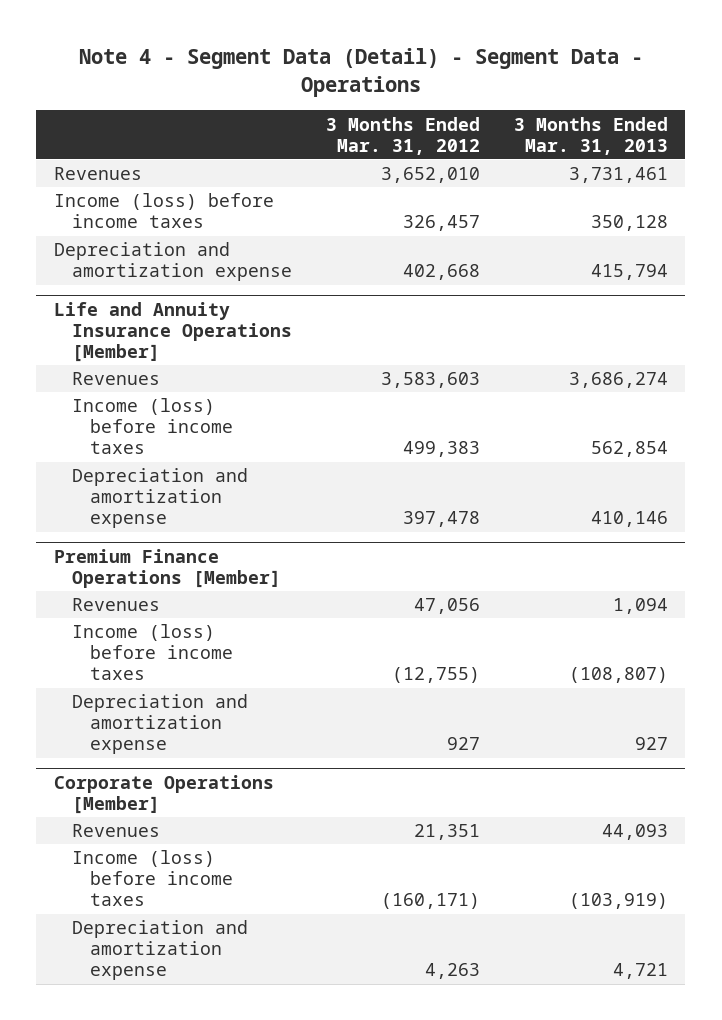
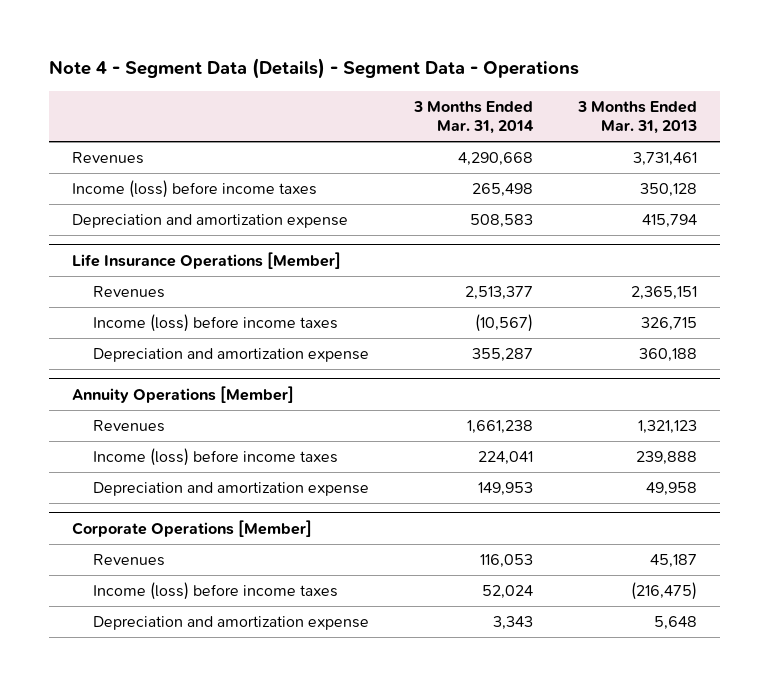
- Note 4 - Segment Data (Detail) - Segment Data - Operations
+ Note 4 - Segment Data (Details) - Segment Data - Operations
- | 3 Months Ended Mar. 31, 2012 | 3 Months Ended Mar. 31, 2013
+ | 3 Months Ended Mar. 31, 2014 | 3 Months Ended Mar. 31, 2013
- Life and Annuity Insurance Operations [Member]
- Revenues | 3,583,603 | 3,686,274
- Income (loss) before income taxes | 499,383 | 562,854
- Depreciation and amortization expense | 397,478 | 410,146
- Premium Finance Operations [Member]
- Revenues | 47,056 | 1,094
- Income (loss) before income taxes | (12,755) | (108,807)
- Depreciation and amortization expense | 927 | 927
+ Life Insurance Operations [Member]
+ Revenues | 2,513,377 | 2,365,151
+ Income (loss) before income taxes | (10,567) | 326,715
+ Depreciation and amortization expense | 355,287 | 360,188
+ Annuity Operations [Member]
+ Revenues | 1,661,238 | 1,321,123
+ Income (loss) before income taxes | 224,041 | 239,888
+ Depreciation and amortization expense | 149,953 | 49,958
@ Corporate Operations [Member]
- Revenues | 21,351 | 44,093
- Income (loss) before income taxes | (160,171) | (103,919)
- Depreciation and amortization expense | 4,263 | 4,721
+ Revenues | 116,053 | 45,187
+ Income (loss) before income taxes | 52,024 | (216,475)
+ Depreciation and amortization expense | 3,343 | 5,648

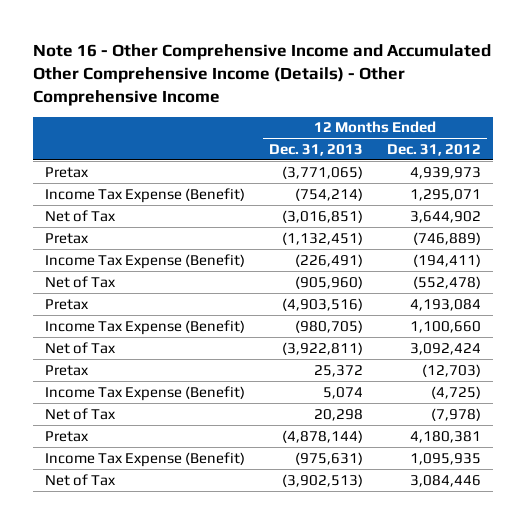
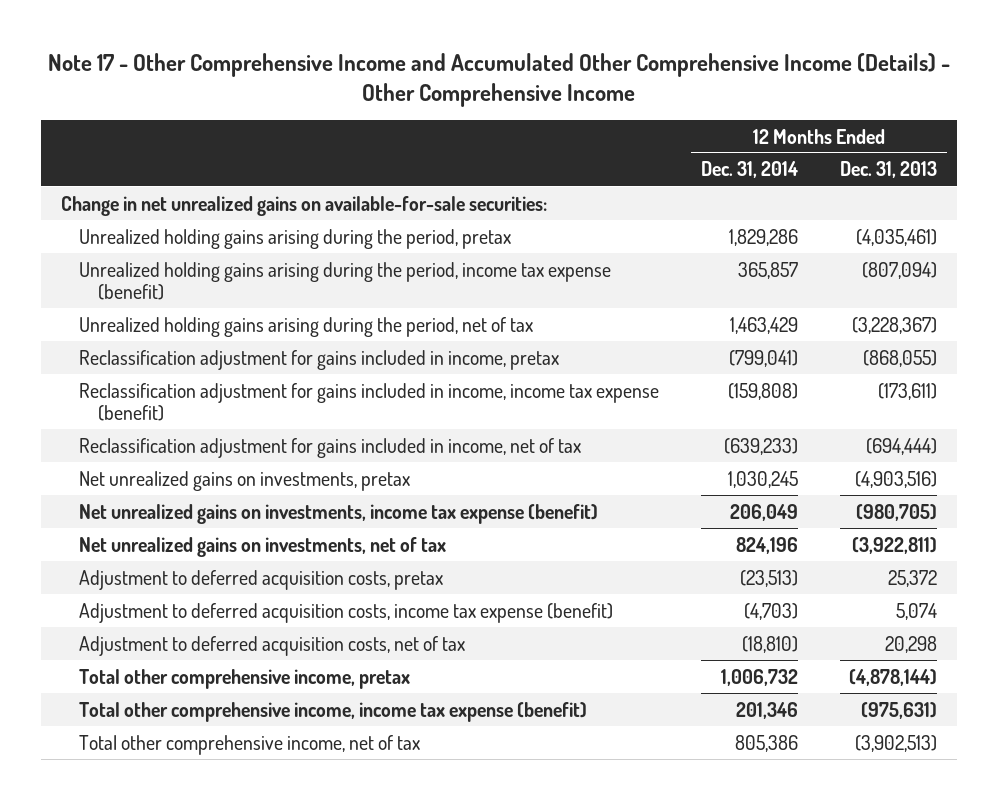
- Note 16 - Other Comprehensive Income and Accumulated Other Comprehensive Income (Details) - Other Comprehensive Income
+ Note 17 - Other Comprehensive Income and Accumulated Other Comprehensive Income (Details) - Other Comprehensive Income
- | 12 Months Ended Dec. 31, 2013 | 12 Months Ended Dec. 31, 2012
+ | 12 Months Ended Dec. 31, 2014 | 12 Months Ended Dec. 31, 2013
- Pretax | (3,771,065) | 4,939,973
- Income Tax Expense (Benefit) | (754,214) | 1,295,071
- Net of Tax | (3,016,851) | 3,644,902
- Pretax | (1,132,451) | (746,889)
- Income Tax Expense (Benefit) | (226,491) | (194,411)
- Net of Tax | (905,960) | (552,478)
- Pretax | (4,903,516) | 4,193,084
- Income Tax Expense (Benefit) | (980,705) | 1,100,660
- Net of Tax | (3,922,811) | 3,092,424
- Pretax | 25,372 | (12,703)
- Income Tax Expense (Benefit) | 5,074 | (4,725)
- Net of Tax | 20,298 | (7,978)
- Pretax | (4,878,144) | 4,180,381
- Income Tax Expense (Benefit) | (975,631) | 1,095,935
- Net of Tax | (3,902,513) | 3,084,446
+ Change in net unrealized gains on available-for-sale securities:
+ Unrealized holding gains arising during the period, pretax | 1,829,286 | (4,035,461)
+ Unrealized holding gains arising during the period, income tax expense (benefit) | 365,857 | (807,094)
+ Unrealized holding gains arising during the period, net of tax | 1,463,429 | (3,228,367)
+ Reclassification adjustment for gains included in income, pretax | (799,041) | (868,055)
+ Reclassification adjustment for gains included in income, income tax expense (benefit) | (159,808) | (173,611)
+ Reclassification adjustment for gains included in income, net of tax | (639,233) | (694,444)
+ Net unrealized gains on investments, pretax | 1,030,245 | (4,903,516)
+ Net unrealized gains on investments, income tax expense (benefit) | 206,049 | (980,705)
+ Net unrealized gains on investments, net of tax | 824,196 | (3,922,811)
+ Adjustment to deferred acquisition costs, pretax | (23,513) | 25,372
+ Adjustment to deferred acquisition costs, income tax expense (benefit) | (4,703) | 5,074
+ Adjustment to deferred acquisition costs, net of tax | (18,810) | 20,298
+ Total other comprehensive income, pretax | 1,006,732 | (4,878,144)
+ Total other comprehensive income, income tax expense (benefit) | 201,346 | (975,631)
+ Total other comprehensive income, net of tax | 805,386 | (3,902,513)

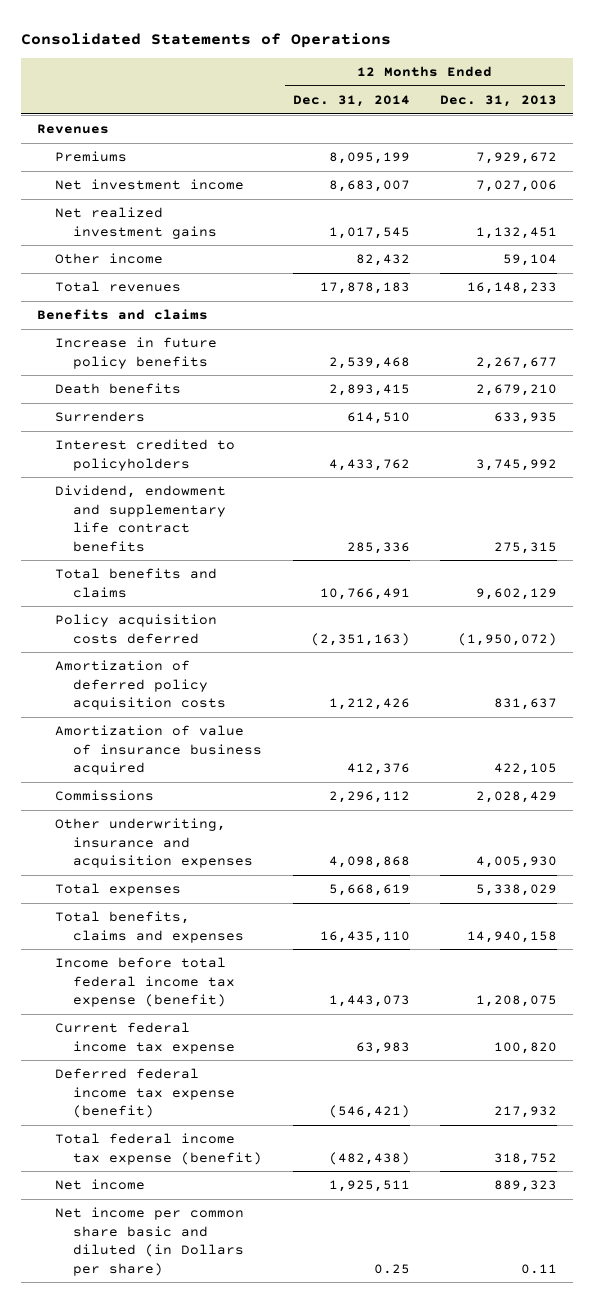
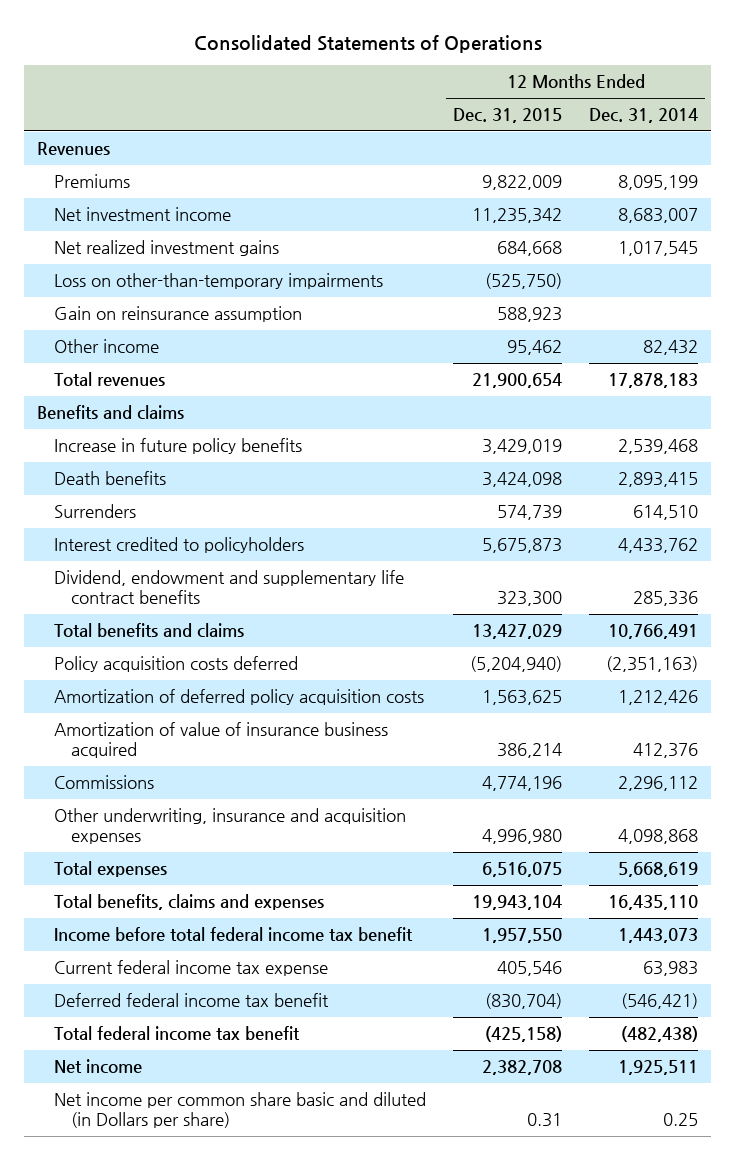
- | 12 Months Ended Dec. 31, 2014 | 12 Months Ended Dec. 31, 2013
+ | 12 Months Ended Dec. 31, 2015 | 12 Months Ended Dec. 31, 2014
+ Loss on other-than-temporary impairments | (525,750) |
+ Gain on reinsurance assumption | 588,923 |
- Income before total federal income tax expense (benefit) | 1,443,073 | 1,208,075
+ Income before total federal income tax benefit | 1,957,550 | 1,443,073
- Deferred federal income tax expense (benefit) | (546,421) | 217,932
- Total federal income tax expense (benefit) | (482,438) | 318,752
+ Deferred federal income tax benefit | (830,704) | (546,421)
+ Total federal income tax benefit | (425,158) | (482,438)

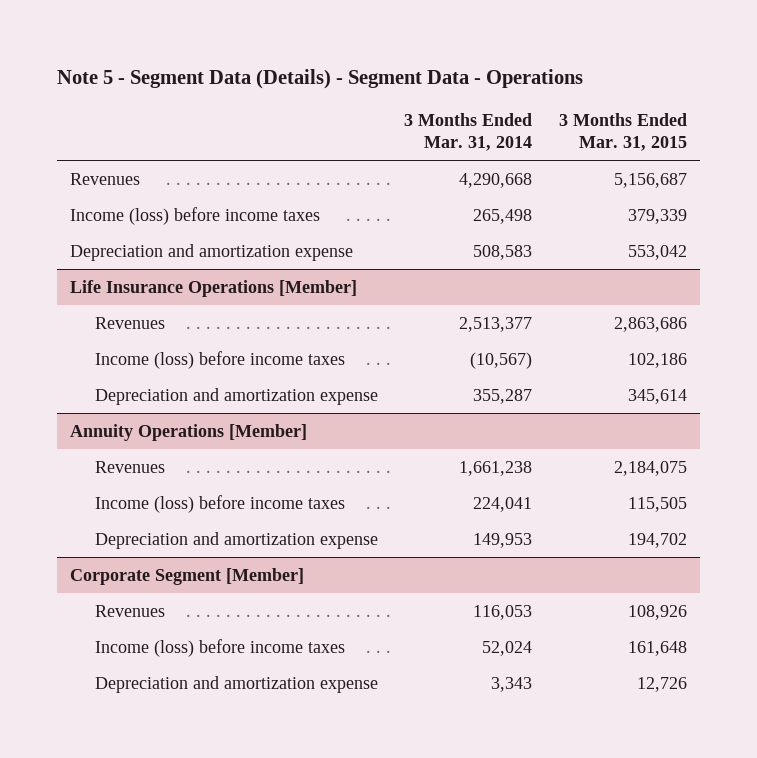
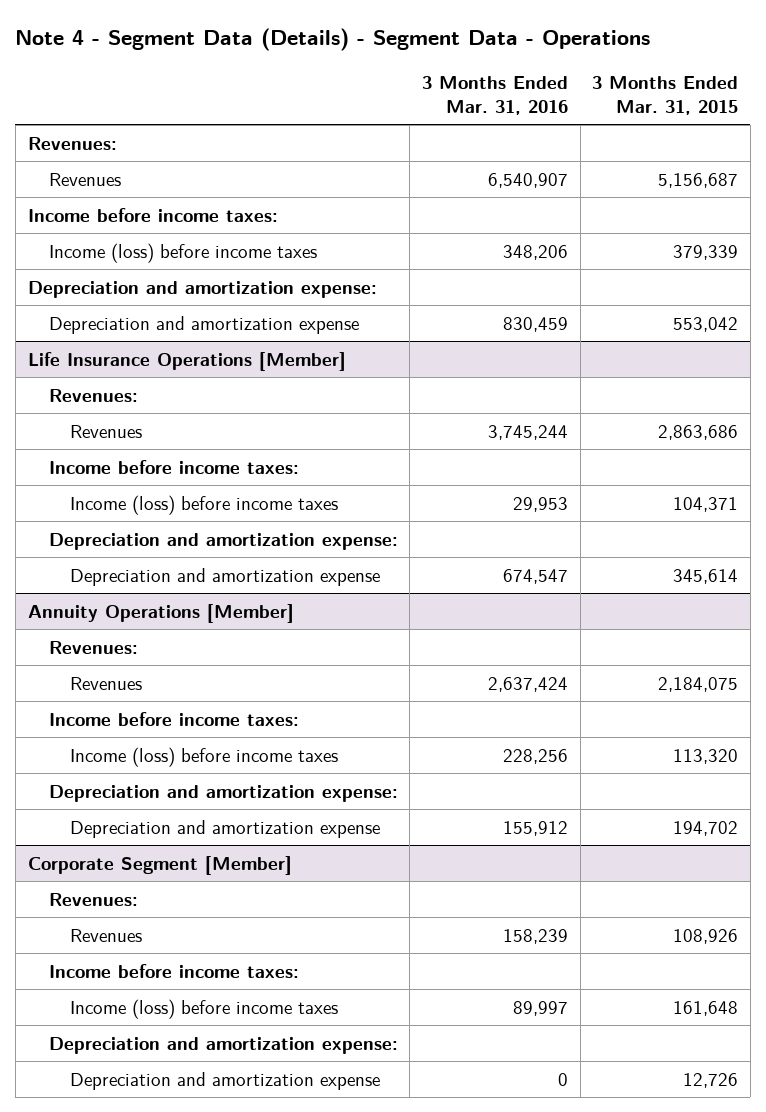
- Note 5 - Segment Data (Details) - Segment Data - Operations
+ Note 4 - Segment Data (Details) - Segment Data - Operations
- | 3 Months Ended Mar. 31, 2014 | 3 Months Ended Mar. 31, 2015
+ | 3 Months Ended Mar. 31, 2016 | 3 Months Ended Mar. 31, 2015
+ Revenues:
+ Income before income taxes:
+ Depreciation and amortization expense:
@ Life Insurance Operations [Member]
+ Revenues:
- Income (loss) before income taxes | (10,567) | 102,186
+ Income before income taxes:
+ Income (loss) before income taxes | 29,953 | 104,371
+ Depreciation and amortization expense:
@ Annuity Operations [Member]
+ Revenues:
- Income (loss) before income taxes | 224,041 | 115,505
+ Income before income taxes:
+ Income (loss) before income taxes | 228,256 | 113,320
+ Depreciation and amortization expense:
@ Corporate Segment [Member]
+ Revenues:
+ Income before income taxes:
+ Depreciation and amortization expense:

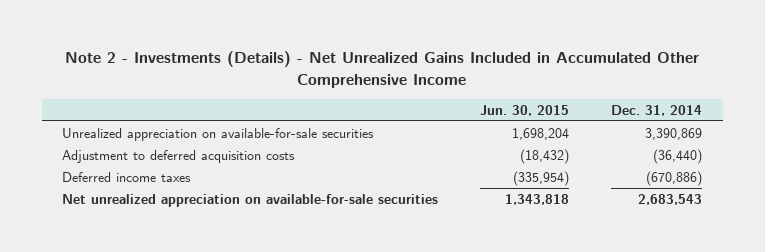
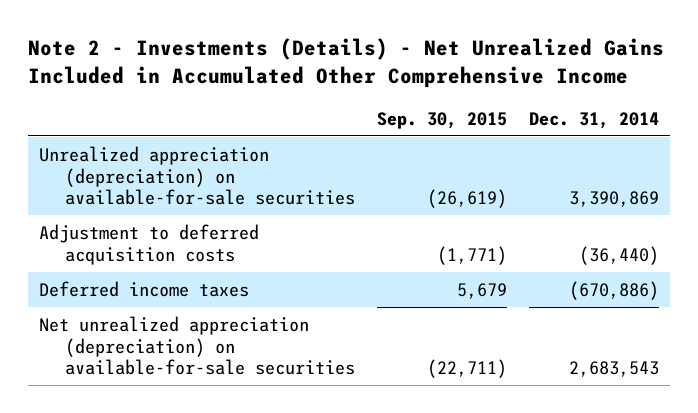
- | Jun. 30, 2015 | Dec. 31, 2014
+ | Sep. 30, 2015 | Dec. 31, 2014
- Unrealized appreciation on available-for-sale securities | 1,698,204 | 3,390,869
+ Unrealized appreciation (depreciation) on available-for-sale securities | (26,619) | 3,390,869
- Net unrealized appreciation on available-for-sale securities | 1,343,818 | 2,683,543
+ Net unrealized appreciation (depreciation) on available-for-sale securities | (22,711) | 2,683,543

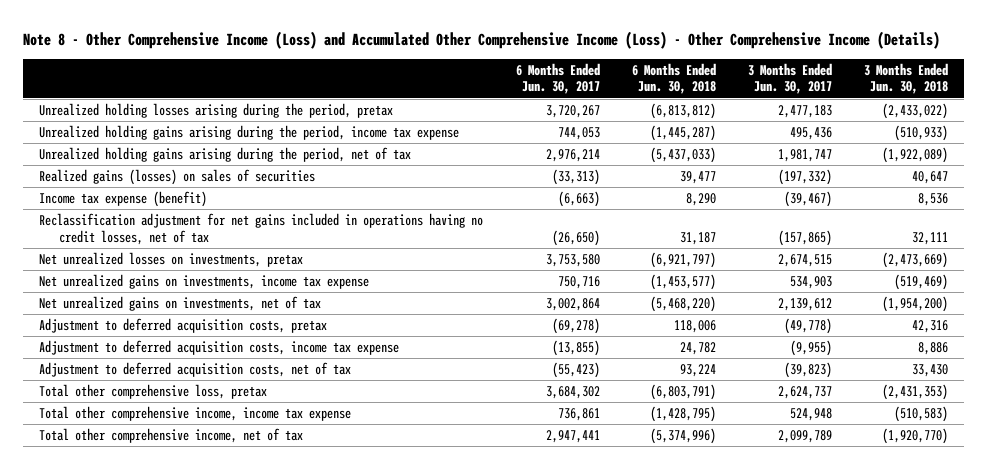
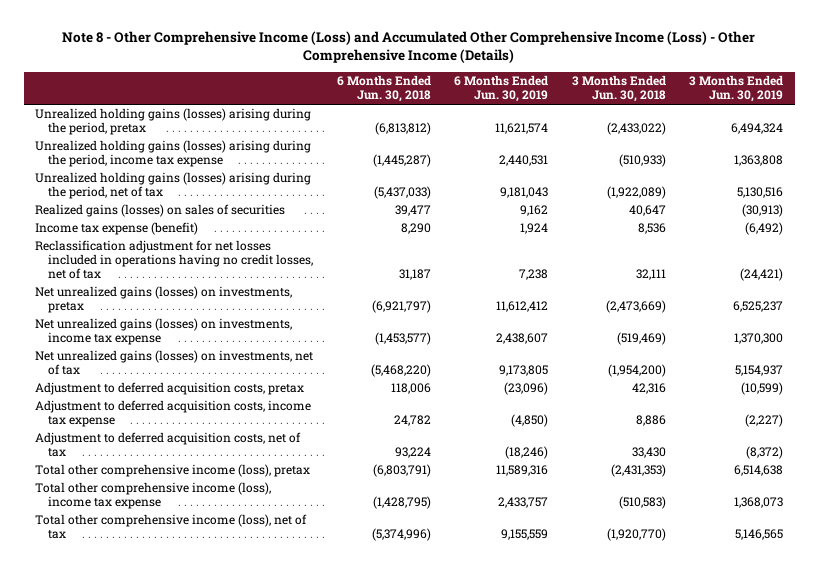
- | 6 Months Ended Jun. 30, 2017 | 6 Months Ended Jun. 30, 2018 | 3 Months Ended Jun. 30, 2017 | 3 Months Ended Jun. 30, 2018
+ | 6 Months Ended Jun. 30, 2018 | 6 Months Ended Jun. 30, 2019 | 3 Months Ended Jun. 30, 2018 | 3 Months Ended Jun. 30, 2019
- Unrealized holding losses arising during the period, pretax | 3,720,267 | (6,813,812) | 2,477,183 | (2,433,022)
- Unrealized holding gains arising during the period, income tax expense | 744,053 | (1,445,287) | 495,436 | (510,933)
- Unrealized holding gains arising during the period, net of tax | 2,976,214 | (5,437,033) | 1,981,747 | (1,922,089)
+ Unrealized holding gains (losses) arising during the period, pretax | (6,813,812) | 11,621,574 | (2,433,022) | 6,494,324
+ Unrealized holding gains (losses) arising during the period, income tax expense | (1,445,287) | 2,440,531 | (510,933) | 1,363,808
+ Unrealized holding gains (losses) arising during the period, net of tax | (5,437,033) | 9,181,043 | (1,922,089) | 5,130,516
- Reclassification adjustment for net gains included in operations having no credit losses, net of tax | (26,650) | 31,187 | (157,865) | 32,111
- Net unrealized losses on investments, pretax | 3,753,580 | (6,921,797) | 2,674,515 | (2,473,669)
- Net unrealized gains on investments, income tax expense | 750,716 | (1,453,577) | 534,903 | (519,469)
- Net unrealized gains on investments, net of tax | 3,002,864 | (5,468,220) | 2,139,612 | (1,954,200)
+ Reclassification adjustment for net losses included in operations having no credit losses, net of tax | 31,187 | 7,238 | 32,111 | (24,421)
+ Net unrealized gains (losses) on investments, pretax | (6,921,797) | 11,612,412 | (2,473,669) | 6,525,237
+ Net unrealized gains (losses) on investments, income tax expense | (1,453,577) | 2,438,607 | (519,469) | 1,370,300
+ Net unrealized gains (losses) on investments, net of tax | (5,468,220) | 9,173,805 | (1,954,200) | 5,154,937
- Total other comprehensive loss, pretax | 3,684,302 | (6,803,791) | 2,624,737 | (2,431,353)
- Total other comprehensive income, income tax expense | 736,861 | (1,428,795) | 524,948 | (510,583)
- Total other comprehensive income, net of tax | 2,947,441 | (5,374,996) | 2,099,789 | (1,920,770)
+ Total other comprehensive income (loss), pretax | (6,803,791) | 11,589,316 | (2,431,353) | 6,514,638
+ Total other comprehensive income (loss), income tax expense | (1,428,795) | 2,433,757 | (510,583) | 1,368,073
+ Total other comprehensive income (loss), net of tax | (5,374,996) | 9,155,559 | (1,920,770) | 5,146,565

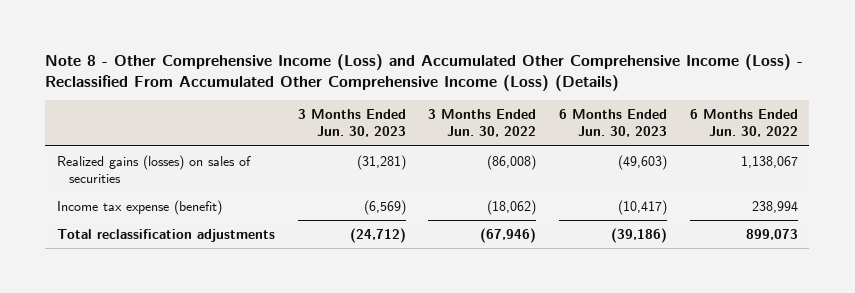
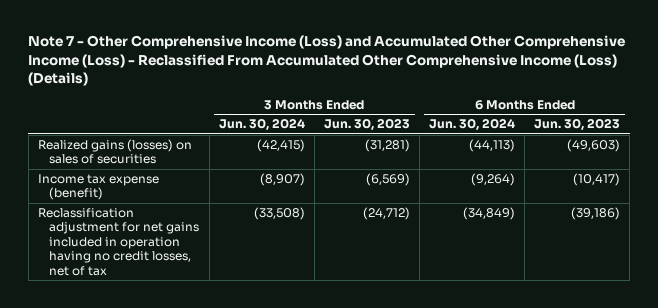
- Note 8 - Other Comprehensive Income (Loss) and Accumulated Other Comprehensive Income (Loss) - Reclassified From Accumulated Other Comprehensive Income (Loss) (Details)
+ Note 7 - Other Comprehensive Income (Loss) and Accumulated Other Comprehensive Income (Loss) - Reclassified From Accumulated Other Comprehensive Income (Loss) (Details)
- | 3 Months Ended Jun. 30, 2023 | 3 Months Ended Jun. 30, 2022 | 6 Months Ended Jun. 30, 2023 | 6 Months Ended Jun. 30, 2022
+ | 3 Months Ended Jun. 30, 2024 | 3 Months Ended Jun. 30, 2023 | 6 Months Ended Jun. 30, 2024 | 6 Months Ended Jun. 30, 2023
- Total reclassification adjustments | (24,712) | (67,946) | (39,186) | 899,073
+ Reclassification adjustment for net gains included in operation having no credit losses, net of tax | (33,508) | (24,712) | (34,849) | (39,186)

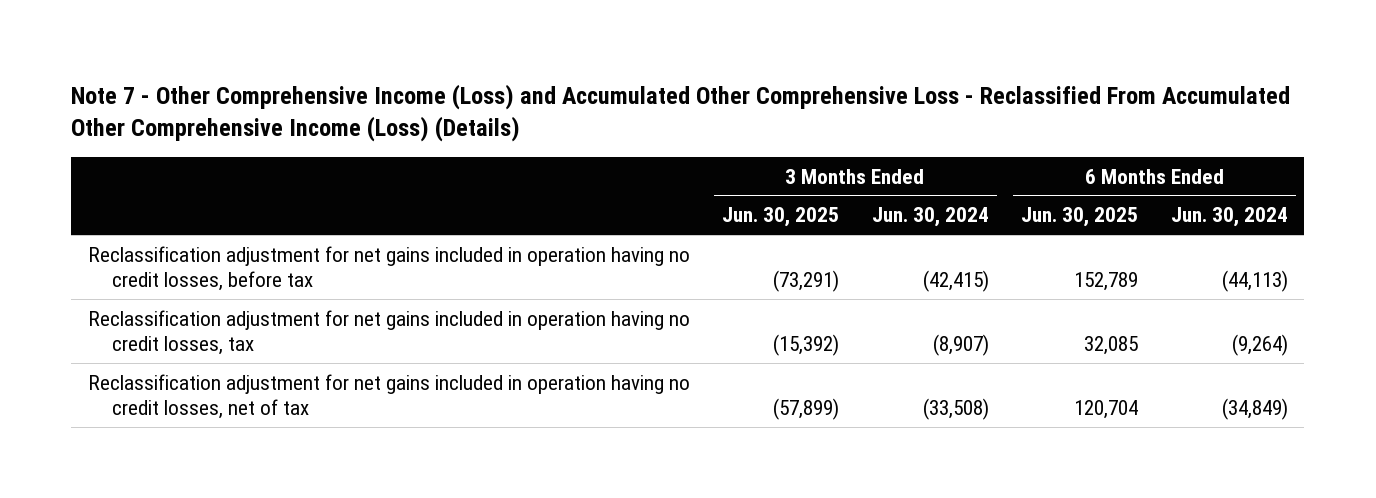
- Note 7 - Other Comprehensive Income (Loss) and Accumulated Other Comprehensive Income (Loss) - Reclassified From Accumulated Other Comprehensive Income (Loss) (Details)
+ Note 7 - Other Comprehensive Income (Loss) and Accumulated Other Comprehensive Loss - Reclassified From Accumulated Other Comprehensive Income (Loss) (Details)
- | 3 Months Ended Jun. 30, 2024 | 3 Months Ended Jun. 30, 2023 | 6 Months Ended Jun. 30, 2024 | 6 Months Ended Jun. 30, 2023
+ | 3 Months Ended Jun. 30, 2025 | 3 Months Ended Jun. 30, 2024 | 6 Months Ended Jun. 30, 2025 | 6 Months Ended Jun. 30, 2024
- Realized gains (losses) on sales of securities | (42,415) | (31,281) | (44,113) | (49,603)
- Income tax expense (benefit) | (8,907) | (6,569) | (9,264) | (10,417)
+ Reclassification adjustment for net gains included in operation having no credit losses, before tax | (73,291) | (42,415) | 152,789 | (44,113)
+ Reclassification adjustment for net gains included in operation having no credit losses, tax | (15,392) | (8,907) | 32,085 | (9,264)

